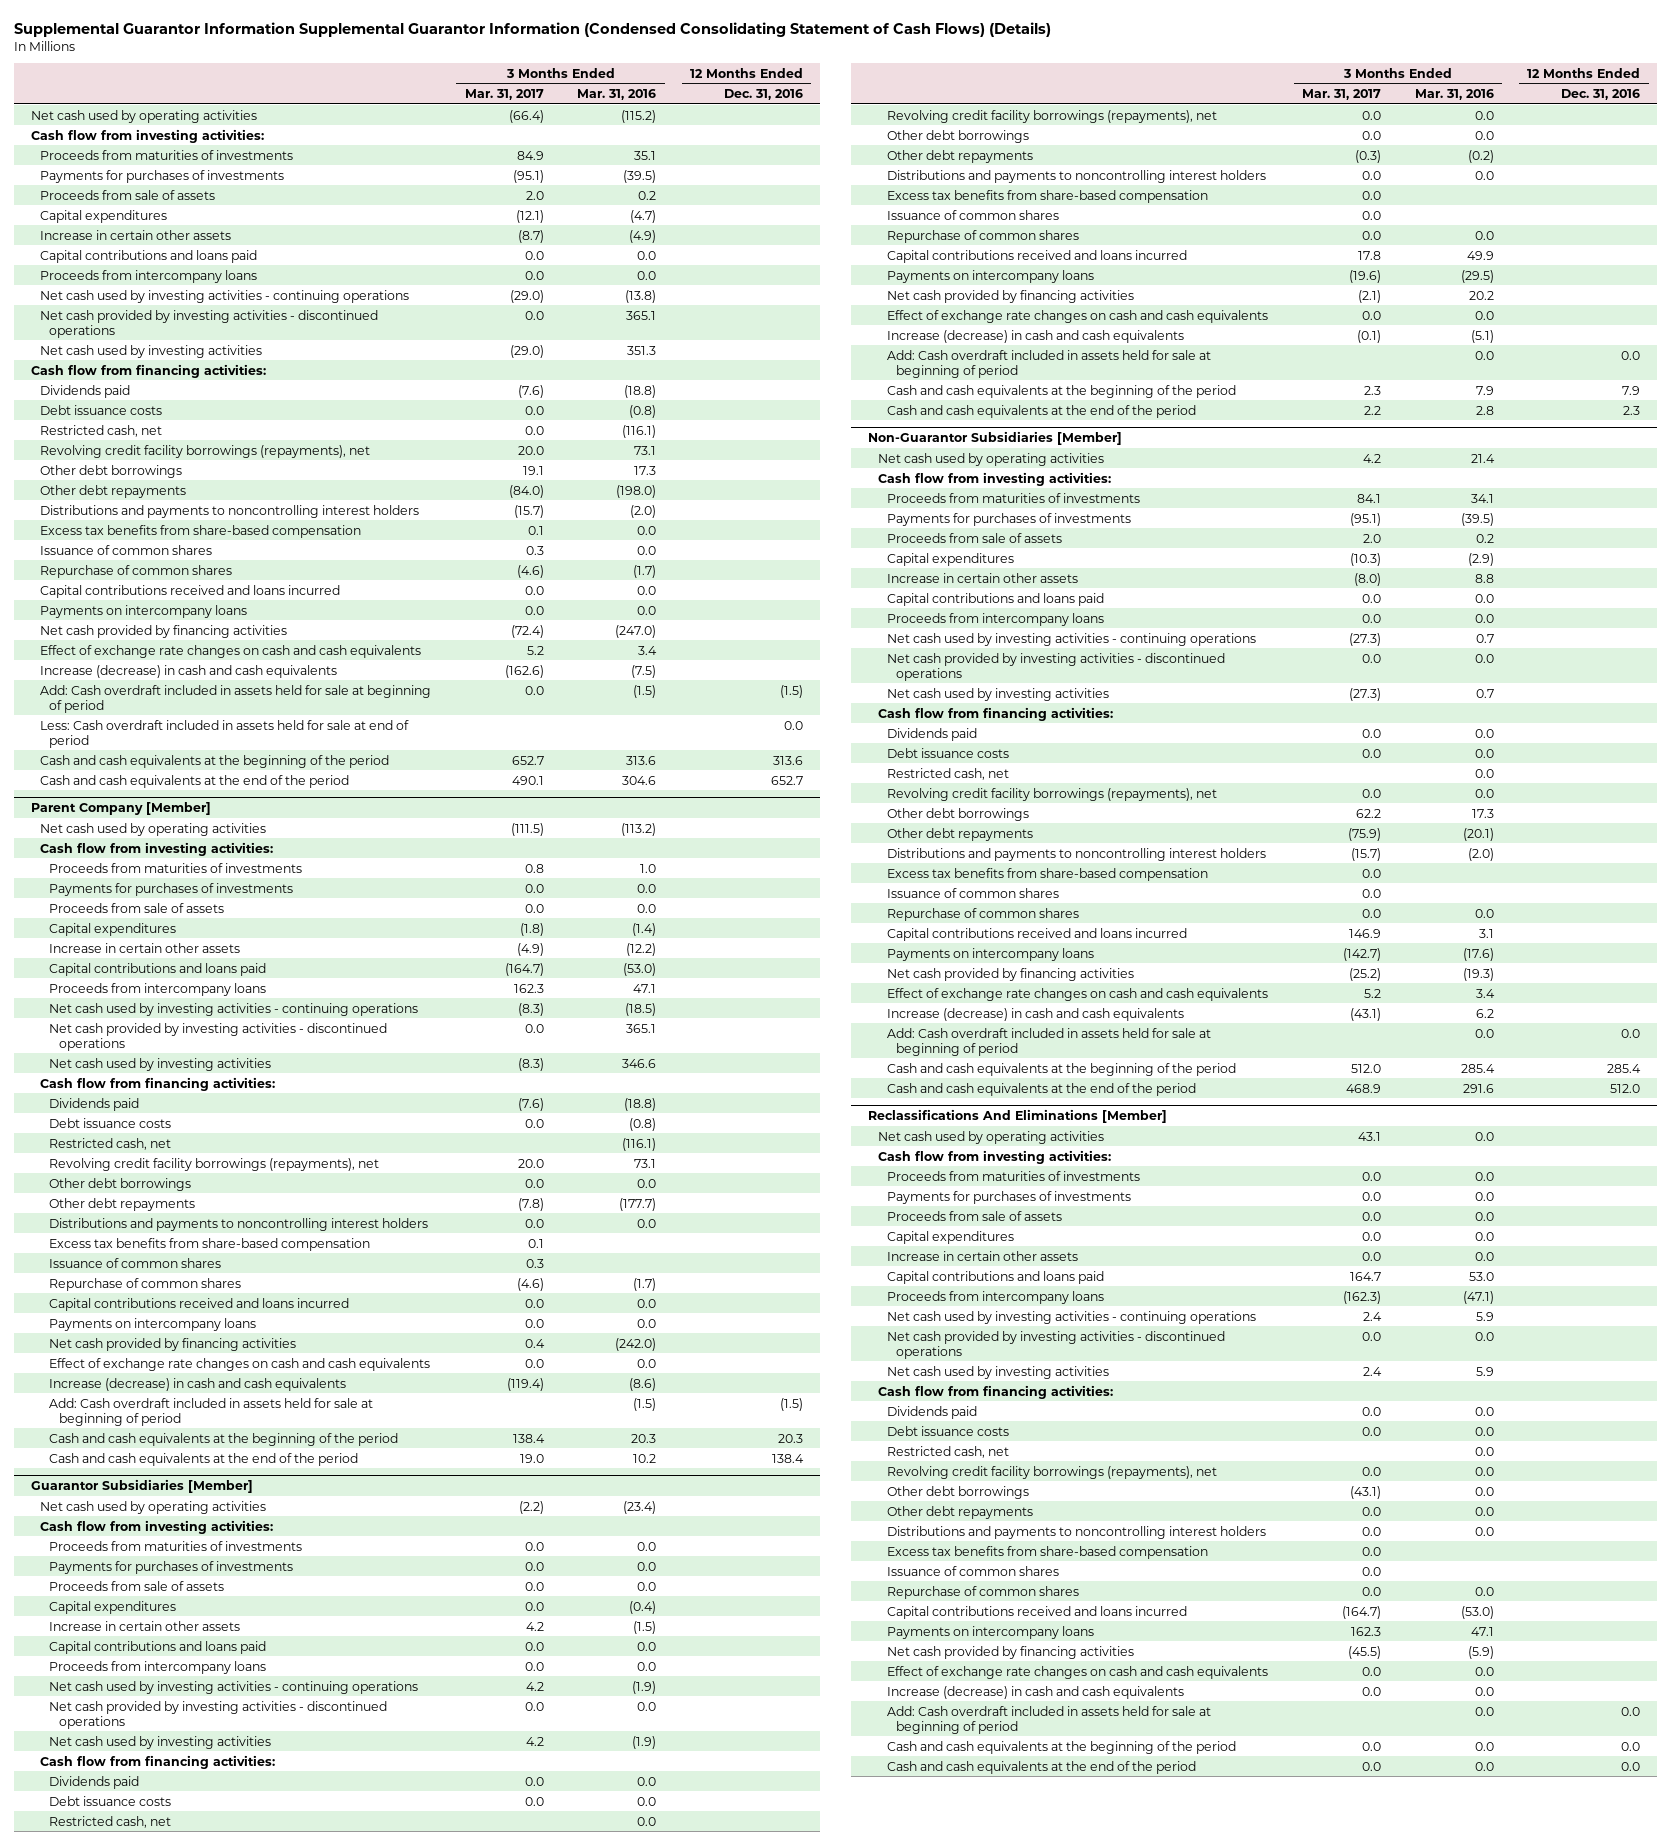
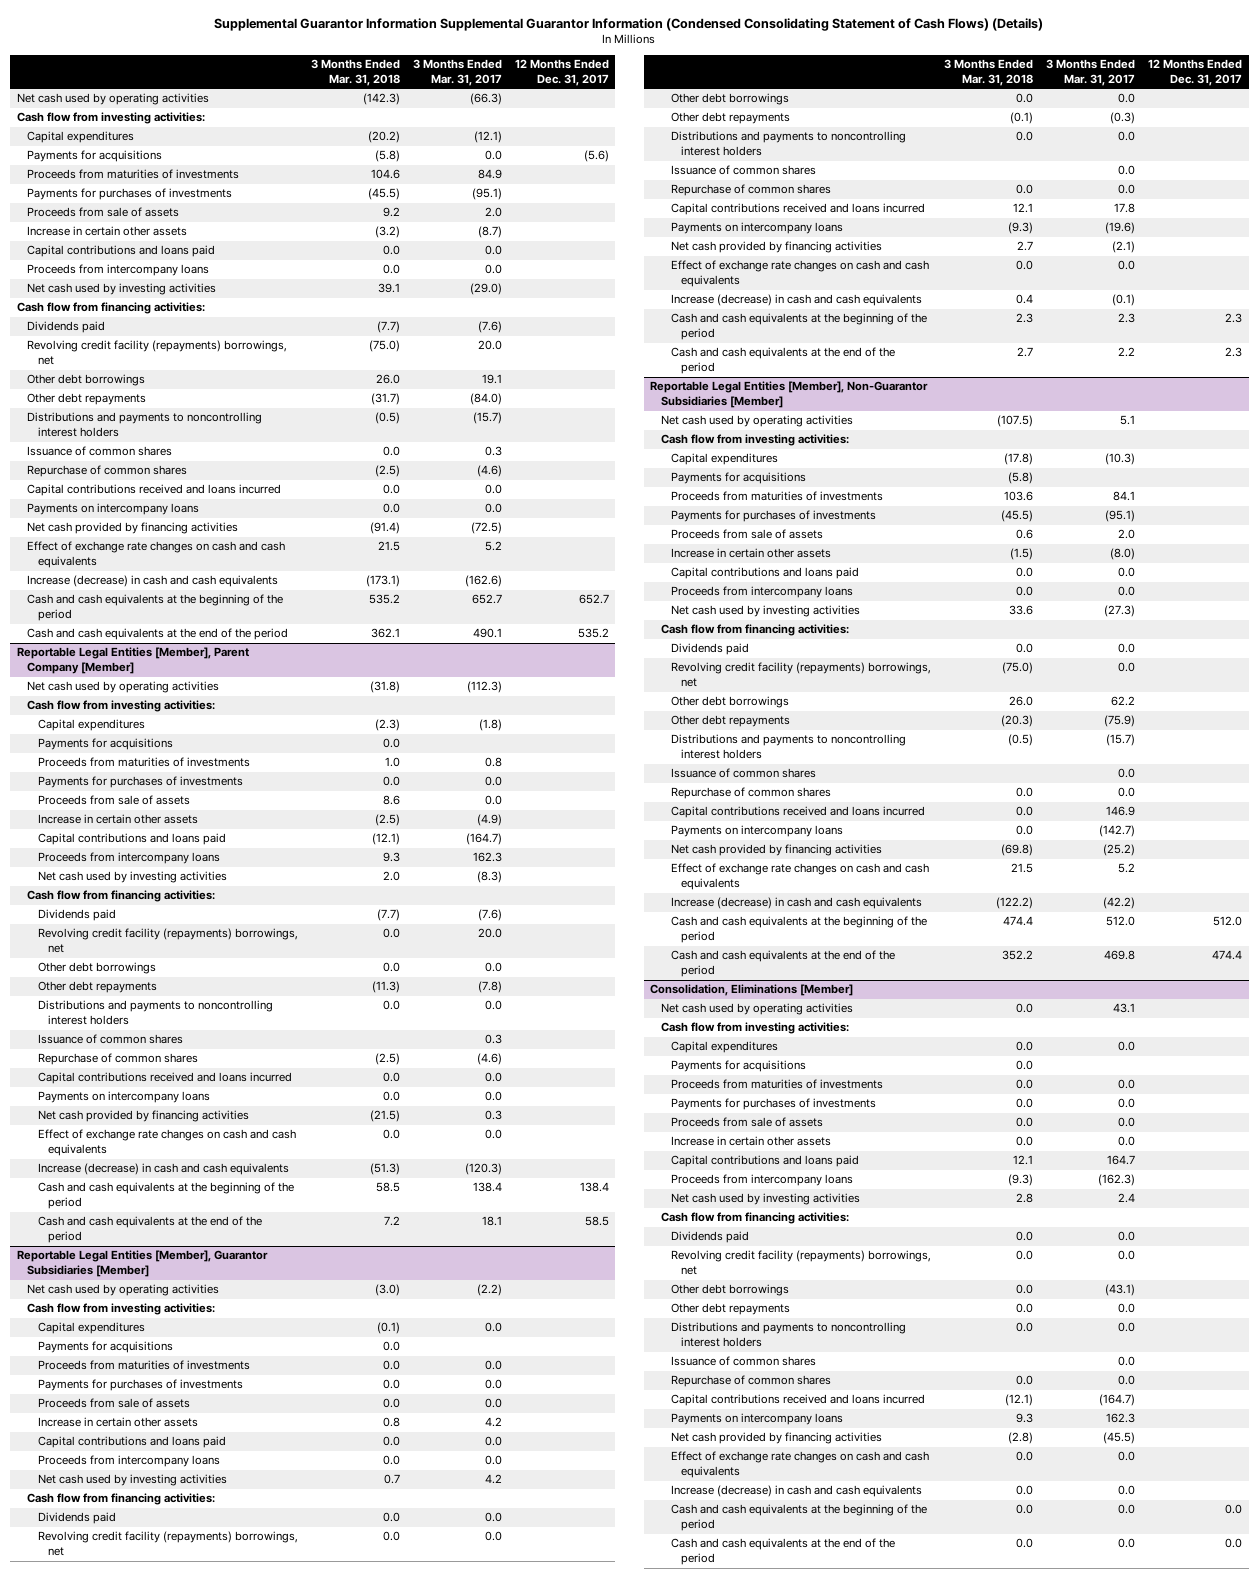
- | 3 Months Ended Mar. 31, 2017 | 3 Months Ended Mar. 31, 2016 | 12 Months Ended Dec. 31, 2016
+ | 3 Months Ended Mar. 31, 2018 | 3 Months Ended Mar. 31, 2017 | 12 Months Ended Dec. 31, 2017
- Net cash used by operating activities | (66.4) | (115.2) |
+ Net cash used by operating activities | (142.3) | (66.3) |
moved up: Capital expenditures | (20.2) | (12.1) |
+ Payments for acquisitions | (5.8) | 0.0 | (5.6)
- Net cash used by investing activities - continuing operations | (29.0) | (13.8) |
- Net cash provided by investing activities - discontinued operations | 0.0 | 365.1 |
- Debt issuance costs | 0.0 | (0.8) |
- Restricted cash, net | 0.0 | (116.1) |
- Revolving credit facility borrowings (repayments), net | 20.0 | 73.1 |
+ Revolving credit facility (repayments) borrowings, net | (75.0) | 20.0 |
- Excess tax benefits from share-based compensation | 0.1 | 0.0 |
- Net cash provided by financing activities | (72.4) | (247.0) |
+ Net cash provided by financing activities | (91.4) | (72.5) |
- Add: Cash overdraft included in assets held for sale at beginning of period | 0.0 | (1.5) | (1.5)
- Less: Cash overdraft included in assets held for sale at end of period | | | 0.0
- Parent Company [Member]
- Net cash used by operating activities | (111.5) | (113.2) |
+ Reportable Legal Entities [Member], Parent Company [Member]
+ Net cash used by operating activities | (31.8) | (112.3) |
+ Capital expenditures | (2.3) | (1.8) |
+ Payments for acquisitions | 0.0 | |
- Capital expenditures | (1.8) | (1.4) |
- Net cash used by investing activities - continuing operations | (8.3) | (18.5) |
- Net cash provided by investing activities - discontinued operations | 0.0 | 365.1 |
- Debt issuance costs | 0.0 | (0.8) |
- Restricted cash, net | | (116.1) |
- Revolving credit facility borrowings (repayments), net | 20.0 | 73.1 |
+ Revolving credit facility (repayments) borrowings, net | 0.0 | 20.0 |
- Excess tax benefits from share-based compensation | 0.1 | |
- Net cash provided by financing activities | 0.4 | (242.0) |
+ Net cash provided by financing activities | (21.5) | 0.3 |
- Increase (decrease) in cash and cash equivalents | (119.4) | (8.6) |
- Add: Cash overdraft included in assets held for sale at beginning of period | | (1.5) | (1.5)
+ Increase (decrease) in cash and cash equivalents | (51.3) | (120.3) |
- Cash and cash equivalents at the end of the period | 19.0 | 10.2 | 138.4
- Guarantor Subsidiaries [Member]
+ Cash and cash equivalents at the end of the period | 7.2 | 18.1 | 58.5
+ Reportable Legal Entities [Member], Guarantor Subsidiaries [Member]
+ Capital expenditures | (0.1) | 0.0 |
+ Payments for acquisitions | 0.0 | |
- Capital expenditures | 0.0 | (0.4) |
- Net cash used by investing activities - continuing operations | 4.2 | (1.9) |
- Net cash provided by investing activities - discontinued operations | 0.0 | 0.0 |
- Debt issuance costs | 0.0 | 0.0 |
- Restricted cash, net | | 0.0 |
- Revolving credit facility borrowings (repayments), net | 0.0 | 0.0 |
+ Revolving credit facility (repayments) borrowings, net | 0.0 | 0.0 |
- Excess tax benefits from share-based compensation | 0.0 | |
- Add: Cash overdraft included in assets held for sale at beginning of period | | 0.0 | 0.0
- Non-Guarantor Subsidiaries [Member]
- Net cash used by operating activities | 4.2 | 21.4 |
+ Reportable Legal Entities [Member], Non-Guarantor Subsidiaries [Member]
+ Net cash used by operating activities | (107.5) | 5.1 |
+ Capital expenditures | (17.8) | (10.3) |
+ Payments for acquisitions | (5.8) | |
- Capital expenditures | (10.3) | (2.9) |
- Net cash used by investing activities - continuing operations | (27.3) | 0.7 |
- Net cash provided by investing activities - discontinued operations | 0.0 | 0.0 |
- Debt issuance costs | 0.0 | 0.0 |
- Restricted cash, net | | 0.0 |
- Revolving credit facility borrowings (repayments), net | 0.0 | 0.0 |
+ Revolving credit facility (repayments) borrowings, net | (75.0) | 0.0 |
- Excess tax benefits from share-based compensation | 0.0 | |
- Increase (decrease) in cash and cash equivalents | (43.1) | 6.2 |
- Add: Cash overdraft included in assets held for sale at beginning of period | | 0.0 | 0.0
+ Increase (decrease) in cash and cash equivalents | (122.2) | (42.2) |
- Cash and cash equivalents at the end of the period | 468.9 | 291.6 | 512.0
- Reclassifications And Eliminations [Member]
+ Cash and cash equivalents at the end of the period | 352.2 | 469.8 | 474.4
+ Consolidation, Eliminations [Member]
+ Capital expenditures | 0.0 | 0.0 |
+ Payments for acquisitions | 0.0 | |
- Capital expenditures | 0.0 | 0.0 |
- Net cash used by investing activities - continuing operations | 2.4 | 5.9 |
- Net cash provided by investing activities - discontinued operations | 0.0 | 0.0 |
- Debt issuance costs | 0.0 | 0.0 |
- Restricted cash, net | | 0.0 |
- Revolving credit facility borrowings (repayments), net | 0.0 | 0.0 |
+ Revolving credit facility (repayments) borrowings, net | 0.0 | 0.0 |
- Excess tax benefits from share-based compensation | 0.0 | |
- Add: Cash overdraft included in assets held for sale at beginning of period | | 0.0 | 0.0

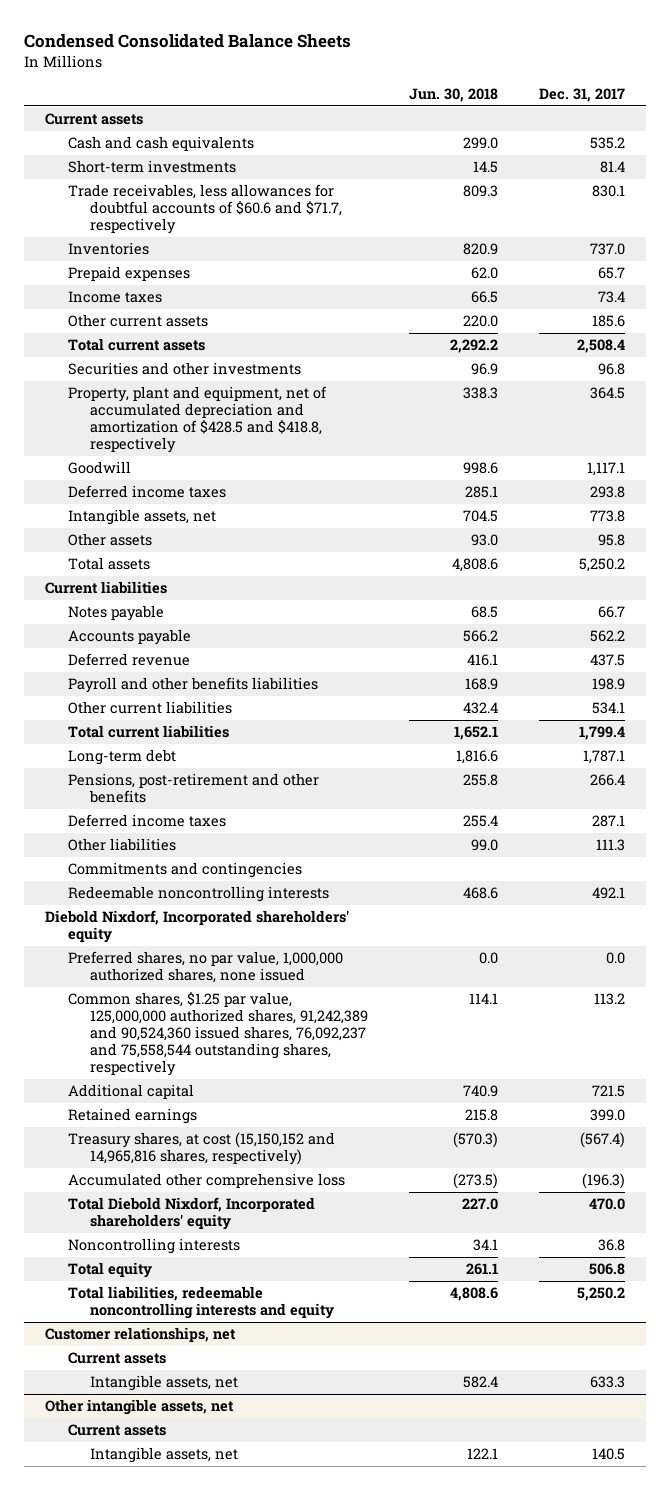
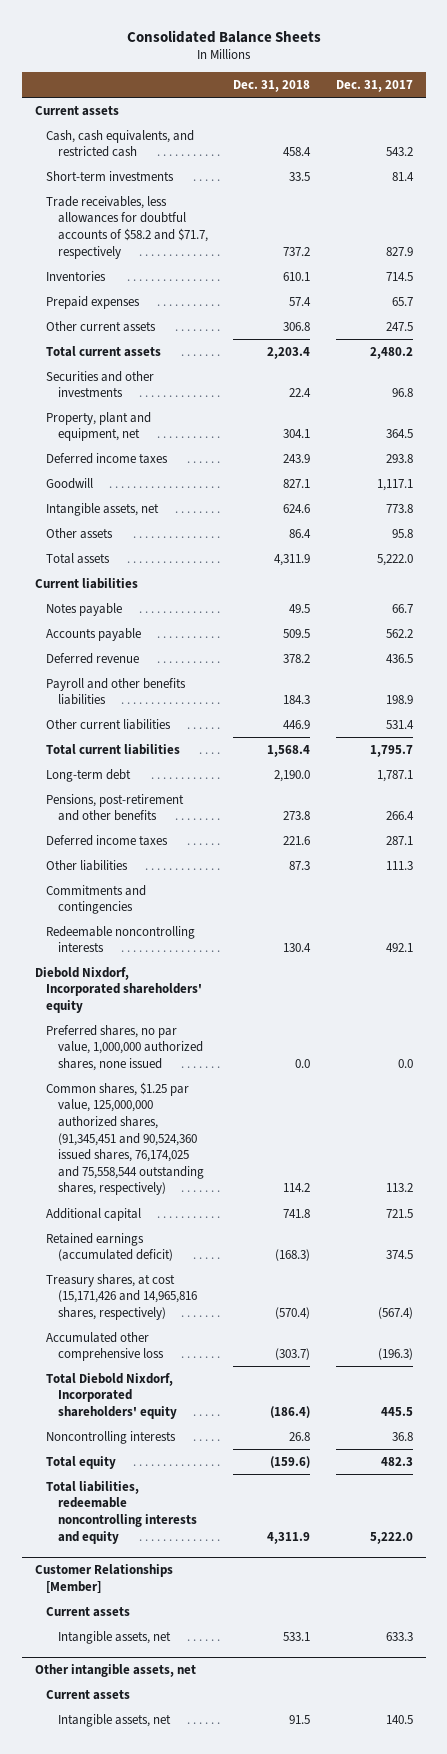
- Condensed Consolidated Balance Sheets
+ Consolidated Balance Sheets
- | Jun. 30, 2018 | Dec. 31, 2017
+ | Dec. 31, 2018 | Dec. 31, 2017
- Cash and cash equivalents | 299.0 | 535.2
+ Cash, cash equivalents, and restricted cash | 458.4 | 543.2
- Trade receivables, less allowances for doubtful accounts of $60.6 and $71.7, respectively | 809.3 | 830.1
- Inventories | 820.9 | 737.0
+ Trade receivables, less allowances for doubtful accounts of $58.2 and $71.7, respectively | 737.2 | 827.9
+ Inventories | 610.1 | 714.5
- Income taxes | 66.5 | 73.4
- Other current assets | 220.0 | 185.6
- Total current assets | 2,292.2 | 2,508.4
+ Other current assets | 306.8 | 247.5
+ Total current assets | 2,203.4 | 2,480.2
- Property, plant and equipment, net of accumulated depreciation and amortization of $428.5 and $418.8, respectively | 338.3 | 364.5
+ Property, plant and equipment, net | 304.1 | 364.5
moved down: Goodwill | 827.1 | 1,117.1
- Total assets | 4,808.6 | 5,250.2
+ Total assets | 4,311.9 | 5,222.0
- Deferred revenue | 416.1 | 437.5
+ Deferred revenue | 378.2 | 436.5
- Other current liabilities | 432.4 | 534.1
- Total current liabilities | 1,652.1 | 1,799.4
+ Other current liabilities | 446.9 | 531.4
+ Total current liabilities | 1,568.4 | 1,795.7
- Common shares, $1.25 par value, 125,000,000 authorized shares, 91,242,389 and 90,524,360 issued shares, 76,092,237 and 75,558,544 outstanding shares, respectively | 114.1 | 113.2
+ Common shares, $1.25 par value, 125,000,000 authorized shares, (91,345,451 and 90,524,360 issued shares, 76,174,025 and 75,558,544 outstanding shares, respectively) | 114.2 | 113.2
- Retained earnings | 215.8 | 399.0
- Treasury shares, at cost (15,150,152 and 14,965,816 shares, respectively) | (570.3) | (567.4)
+ Retained earnings (accumulated deficit) | (168.3) | 374.5
+ Treasury shares, at cost (15,171,426 and 14,965,816 shares, respectively) | (570.4) | (567.4)
- Total Diebold Nixdorf, Incorporated shareholders' equity | 227.0 | 470.0
+ Total Diebold Nixdorf, Incorporated shareholders' equity | (186.4) | 445.5
- Total equity | 261.1 | 506.8
- Total liabilities, redeemable noncontrolling interests and equity | 4,808.6 | 5,250.2
- Customer relationships, net
+ Total equity | (159.6) | 482.3
+ Total liabilities, redeemable noncontrolling interests and equity | 4,311.9 | 5,222.0
+ Customer Relationships [Member]

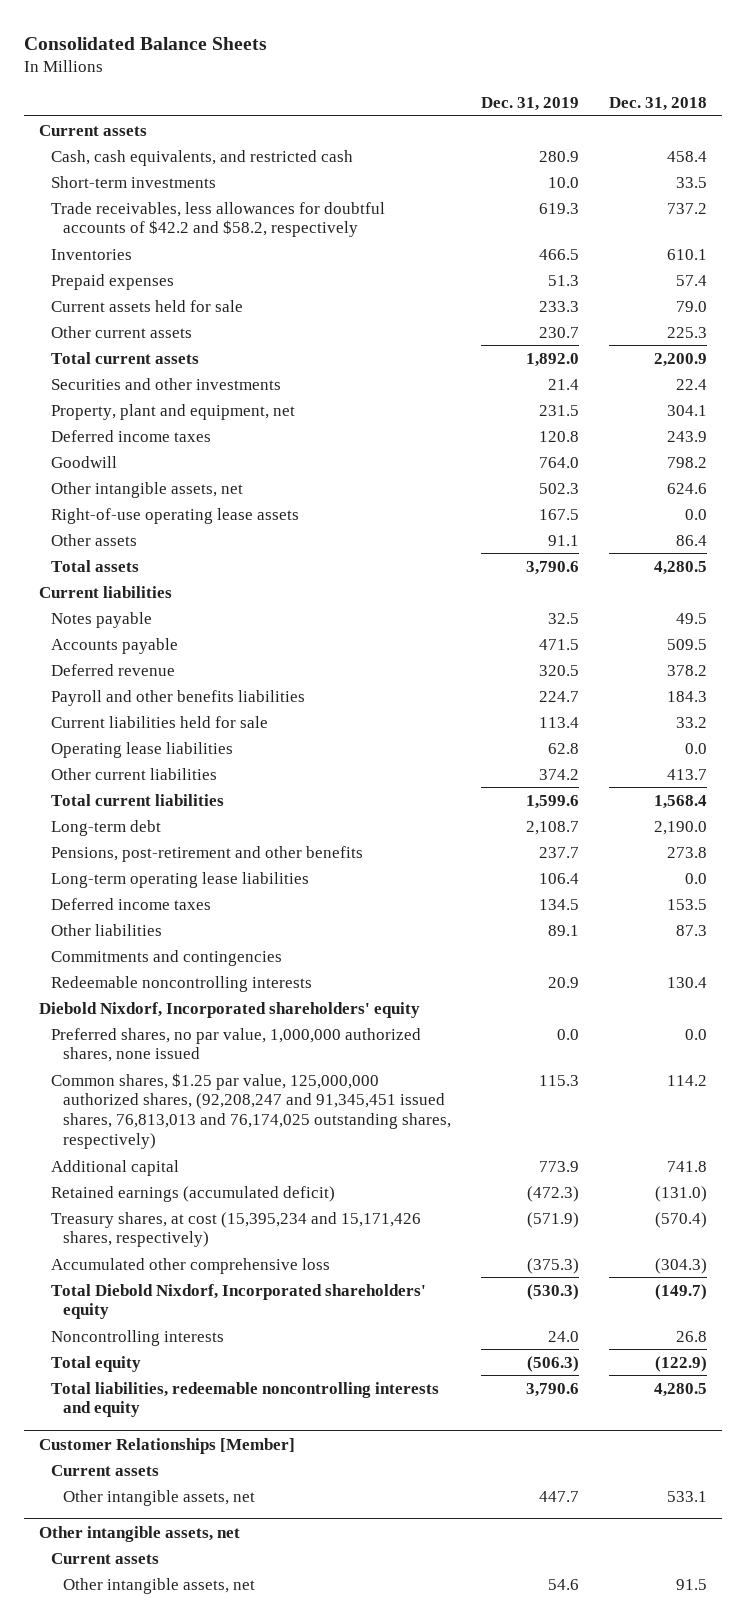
- | Dec. 31, 2018 | Dec. 31, 2017
+ | Dec. 31, 2019 | Dec. 31, 2018
- Trade receivables, less allowances for doubtful accounts of $58.2 and $71.7, respectively | 737.2 | 827.9
+ Trade receivables, less allowances for doubtful accounts of $42.2 and $58.2, respectively | 619.3 | 737.2
- Other current assets | 306.8 | 247.5
- Total current assets | 2,203.4 | 2,480.2
+ Current assets held for sale | 233.3 | 79.0
+ Other current assets | 230.7 | 225.3
+ Total current assets | 1,892.0 | 2,200.9
- Goodwill | 827.1 | 1,117.1
- Intangible assets, net | 624.6 | 773.8
+ Goodwill | 764.0 | 798.2
+ Other intangible assets, net | 502.3 | 624.6
+ Right-of-use operating lease assets | 167.5 | 0.0
- Total assets | 4,311.9 | 5,222.0
+ Total assets | 3,790.6 | 4,280.5
- Other current liabilities | 446.9 | 531.4
+ Current liabilities held for sale | 113.4 | 33.2
+ Operating lease liabilities | 62.8 | 0.0
+ Other current liabilities | 374.2 | 413.7
- Deferred income taxes | 221.6 | 287.1
+ Long-term operating lease liabilities | 106.4 | 0.0
+ Deferred income taxes | 134.5 | 153.5
- Common shares, $1.25 par value, 125,000,000 authorized shares, (91,345,451 and 90,524,360 issued shares, 76,174,025 and 75,558,544 outstanding shares, respectively) | 114.2 | 113.2
+ Common shares, $1.25 par value, 125,000,000 authorized shares, (92,208,247 and 91,345,451 issued shares, 76,813,013 and 76,174,025 outstanding shares, respectively) | 115.3 | 114.2
- Retained earnings (accumulated deficit) | (168.3) | 374.5
- Treasury shares, at cost (15,171,426 and 14,965,816 shares, respectively) | (570.4) | (567.4)
- Accumulated other comprehensive loss | (303.7) | (196.3)
- Total Diebold Nixdorf, Incorporated shareholders' equity | (186.4) | 445.5
+ Retained earnings (accumulated deficit) | (472.3) | (131.0)
+ Treasury shares, at cost (15,395,234 and 15,171,426 shares, respectively) | (571.9) | (570.4)
+ Accumulated other comprehensive loss | (375.3) | (304.3)
+ Total Diebold Nixdorf, Incorporated shareholders' equity | (530.3) | (149.7)
- Total equity | (159.6) | 482.3
- Total liabilities, redeemable noncontrolling interests and equity | 4,311.9 | 5,222.0
+ Total equity | (506.3) | (122.9)
+ Total liabilities, redeemable noncontrolling interests and equity | 3,790.6 | 4,280.5
@ Customer Relationships [Member]
- Intangible assets, net | 533.1 | 633.3
+ Other intangible assets, net | 447.7 | 533.1
@ Other intangible assets, net
- Intangible assets, net | 91.5 | 140.5
+ Other intangible assets, net | 54.6 | 91.5

